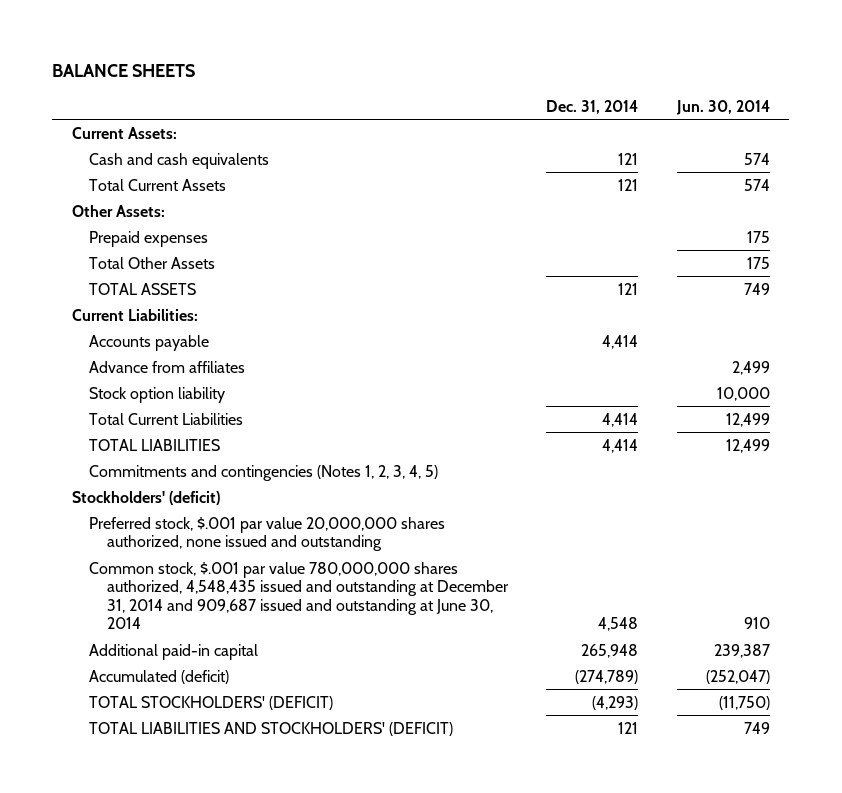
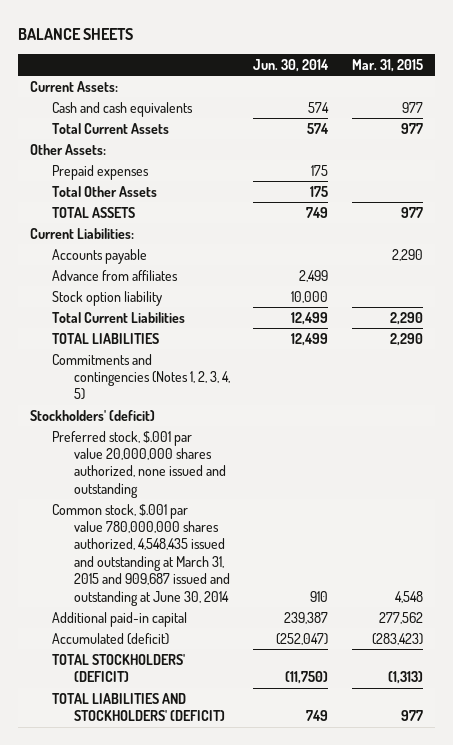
- | Dec. 31, 2014 | Jun. 30, 2014
+ | Jun. 30, 2014 | Mar. 31, 2015
- Common stock, $.001 par value 780,000,000 shares authorized, 4,548,435 issued and outstanding at December 31, 2014 and 909,687 issued and outstanding at June 30, 2014 | 4,548 | 910
+ Common stock, $.001 par value 780,000,000 shares authorized, 4,548,435 issued and outstanding at March 31, 2015 and 909,687 issued and outstanding at June 30, 2014 | 910 | 4,548

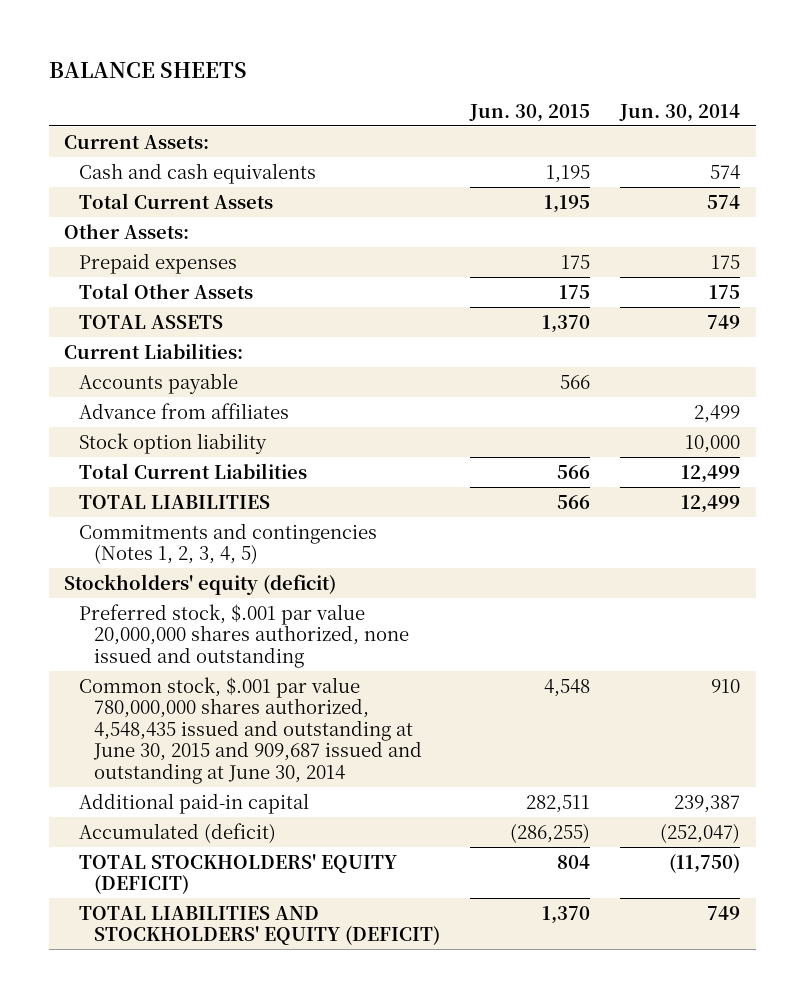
- | Jun. 30, 2014 | Mar. 31, 2015
+ | Jun. 30, 2015 | Jun. 30, 2014
- Stockholders' (deficit)
+ Stockholders' equity (deficit)
- Common stock, $.001 par value 780,000,000 shares authorized, 4,548,435 issued and outstanding at March 31, 2015 and 909,687 issued and outstanding at June 30, 2014 | 910 | 4,548
+ Common stock, $.001 par value 780,000,000 shares authorized, 4,548,435 issued and outstanding at June 30, 2015 and 909,687 issued and outstanding at June 30, 2014 | 4,548 | 910
- TOTAL STOCKHOLDERS' (DEFICIT) | (11,750) | (1,313)
- TOTAL LIABILITIES AND STOCKHOLDERS' (DEFICIT) | 749 | 977
+ TOTAL STOCKHOLDERS' EQUITY (DEFICIT) | 804 | (11,750)
+ TOTAL LIABILITIES AND STOCKHOLDERS' EQUITY (DEFICIT) | 1,370 | 749

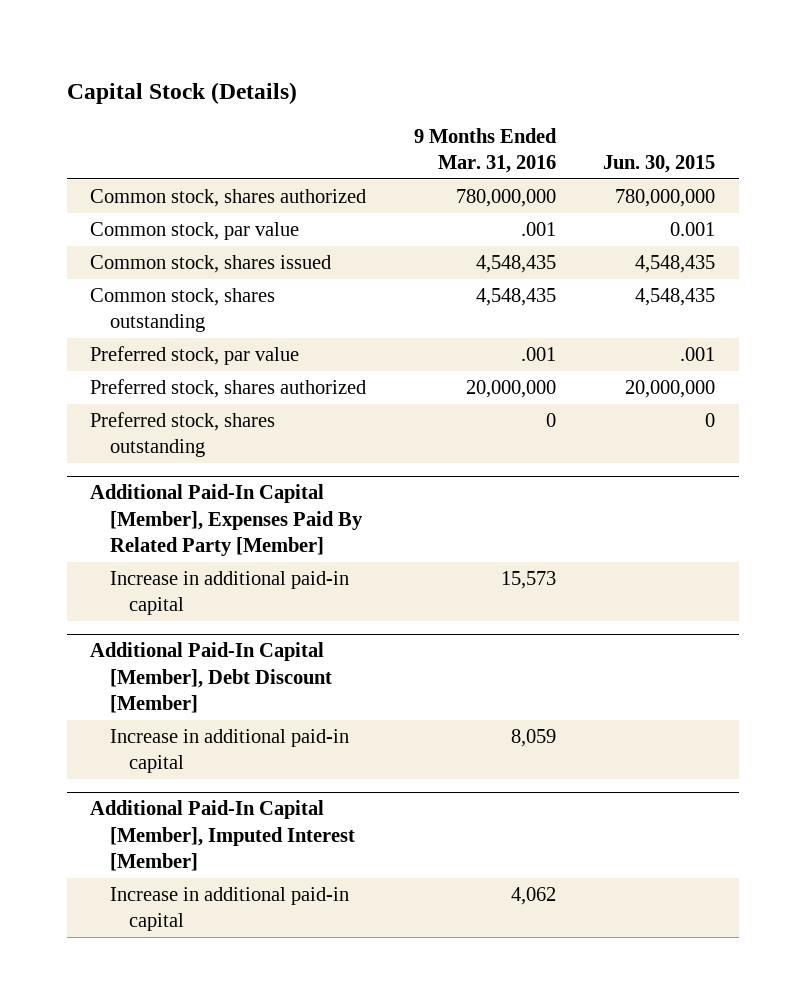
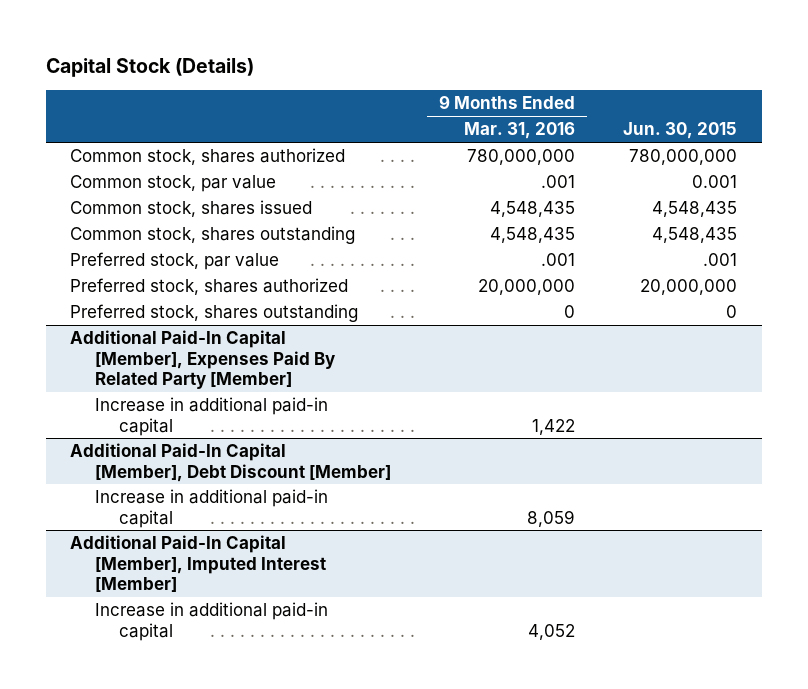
@ Additional Paid-In Capital [Member], Expenses Paid By Related Party [Member]
- Increase in additional paid-in capital | 15,573 |
+ Increase in additional paid-in capital | 1,422 |
@ Additional Paid-In Capital [Member], Imputed Interest [Member]
- Increase in additional paid-in capital | 4,062 |
+ Increase in additional paid-in capital | 4,052 |

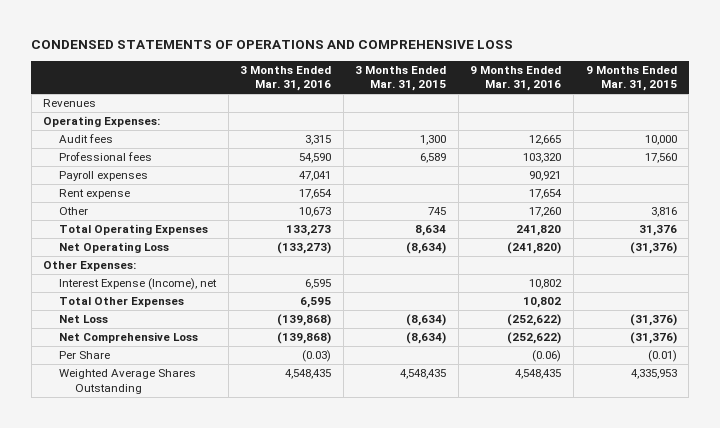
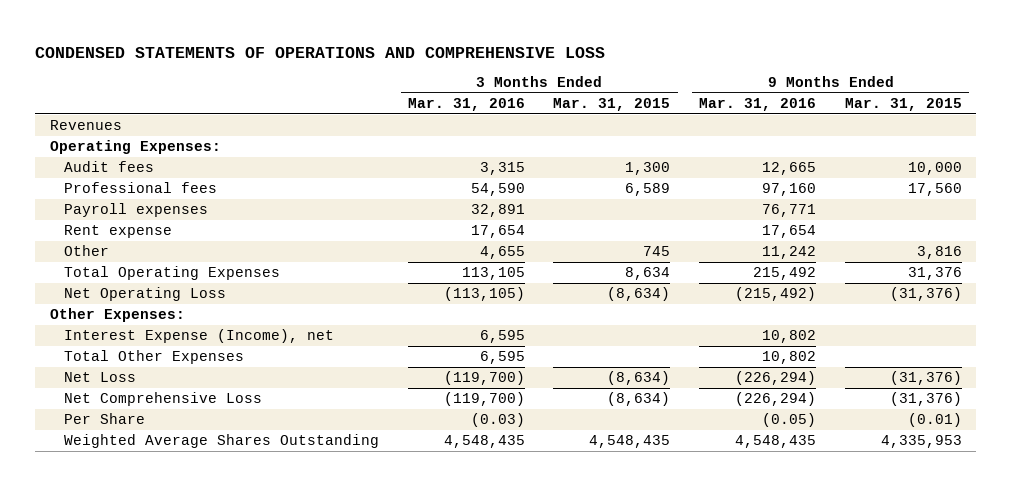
- Professional fees | 54,590 | 6,589 | 103,320 | 17,560
- Payroll expenses | 47,041 | | 90,921 |
+ Professional fees | 54,590 | 6,589 | 97,160 | 17,560
+ Payroll expenses | 32,891 | | 76,771 |
- Other | 10,673 | 745 | 17,260 | 3,816
- Total Operating Expenses | 133,273 | 8,634 | 241,820 | 31,376
- Net Operating Loss | (133,273) | (8,634) | (241,820) | (31,376)
+ Other | 4,655 | 745 | 11,242 | 3,816
+ Total Operating Expenses | 113,105 | 8,634 | 215,492 | 31,376
+ Net Operating Loss | (113,105) | (8,634) | (215,492) | (31,376)
- Net Loss | (139,868) | (8,634) | (252,622) | (31,376)
- Net Comprehensive Loss | (139,868) | (8,634) | (252,622) | (31,376)
- Per Share | (0.03) | | (0.06) | (0.01)
+ Net Loss | (119,700) | (8,634) | (226,294) | (31,376)
+ Net Comprehensive Loss | (119,700) | (8,634) | (226,294) | (31,376)
+ Per Share | (0.03) | | (0.05) | (0.01)

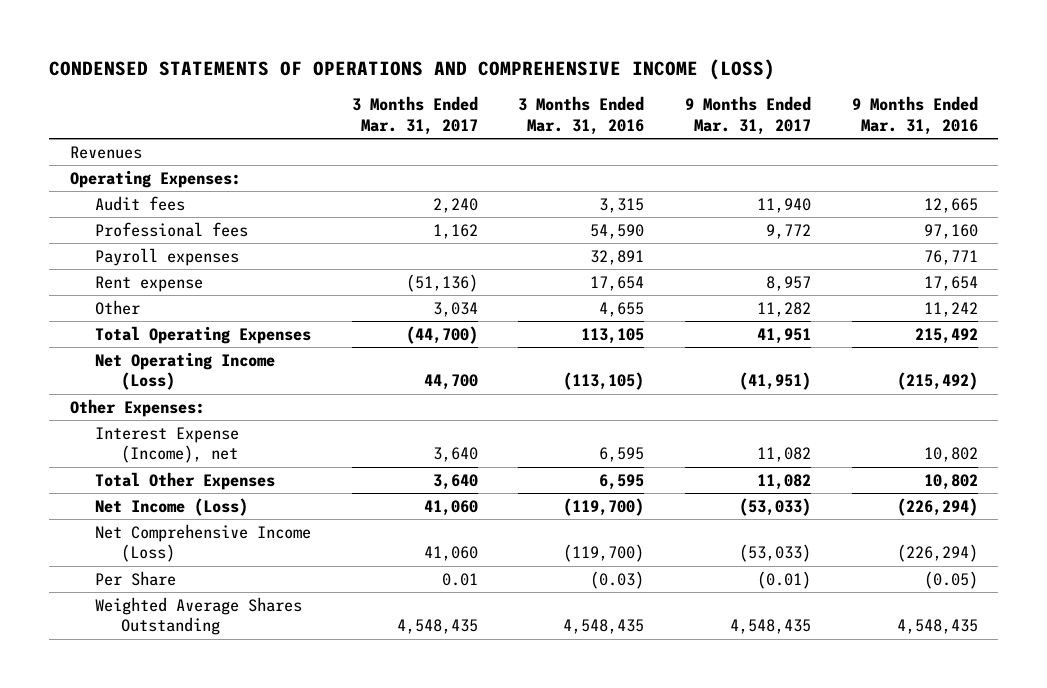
- CONDENSED STATEMENTS OF OPERATIONS AND COMPREHENSIVE LOSS
+ CONDENSED STATEMENTS OF OPERATIONS AND COMPREHENSIVE INCOME (LOSS)
- | 3 Months Ended Mar. 31, 2016 | 3 Months Ended Mar. 31, 2015 | 9 Months Ended Mar. 31, 2016 | 9 Months Ended Mar. 31, 2015
+ | 3 Months Ended Mar. 31, 2017 | 3 Months Ended Mar. 31, 2016 | 9 Months Ended Mar. 31, 2017 | 9 Months Ended Mar. 31, 2016
- Net Operating Loss | (113,105) | (8,634) | (215,492) | (31,376)
+ Net Operating Income (Loss) | 44,700 | (113,105) | (41,951) | (215,492)
- Net Loss | (119,700) | (8,634) | (226,294) | (31,376)
- Net Comprehensive Loss | (119,700) | (8,634) | (226,294) | (31,376)
+ Net Income (Loss) | 41,060 | (119,700) | (53,033) | (226,294)
+ Net Comprehensive Income (Loss) | 41,060 | (119,700) | (53,033) | (226,294)

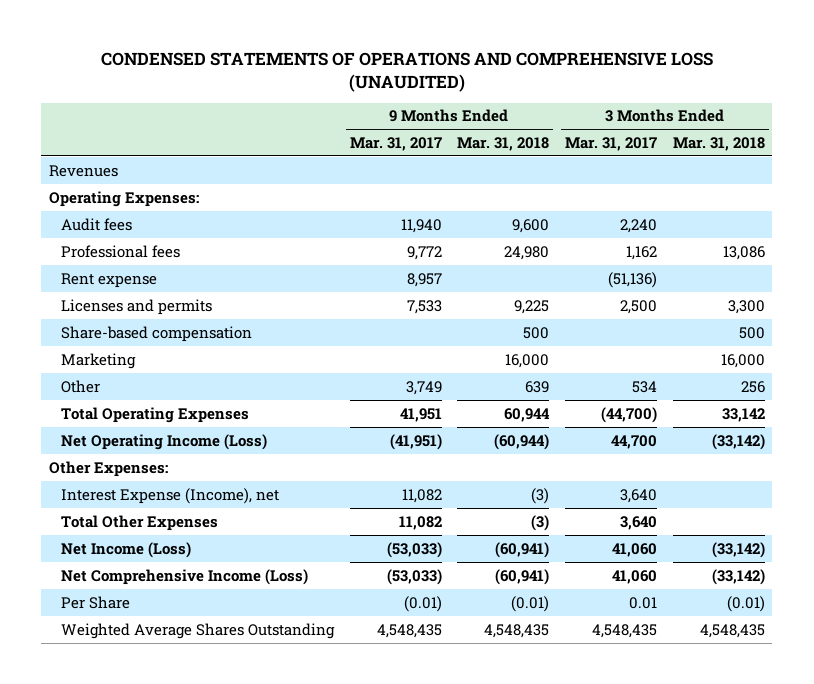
- CONDENSED STATEMENTS OF OPERATIONS AND COMPREHENSIVE INCOME (LOSS)
+ CONDENSED STATEMENTS OF OPERATIONS AND COMPREHENSIVE LOSS (UNAUDITED)
- | 3 Months Ended Mar. 31, 2017 | 3 Months Ended Mar. 31, 2016 | 9 Months Ended Mar. 31, 2017 | 9 Months Ended Mar. 31, 2016
+ | 9 Months Ended Mar. 31, 2017 | 9 Months Ended Mar. 31, 2018 | 3 Months Ended Mar. 31, 2017 | 3 Months Ended Mar. 31, 2018
- Payroll expenses | | 32,891 | | 76,771
- Other | 3,034 | 4,655 | 11,282 | 11,242
+ Licenses and permits | 7,533 | 9,225 | 2,500 | 3,300
+ Share-based compensation | | 500 | | 500
+ Marketing | | 16,000 | | 16,000
+ Other | 3,749 | 639 | 534 | 256

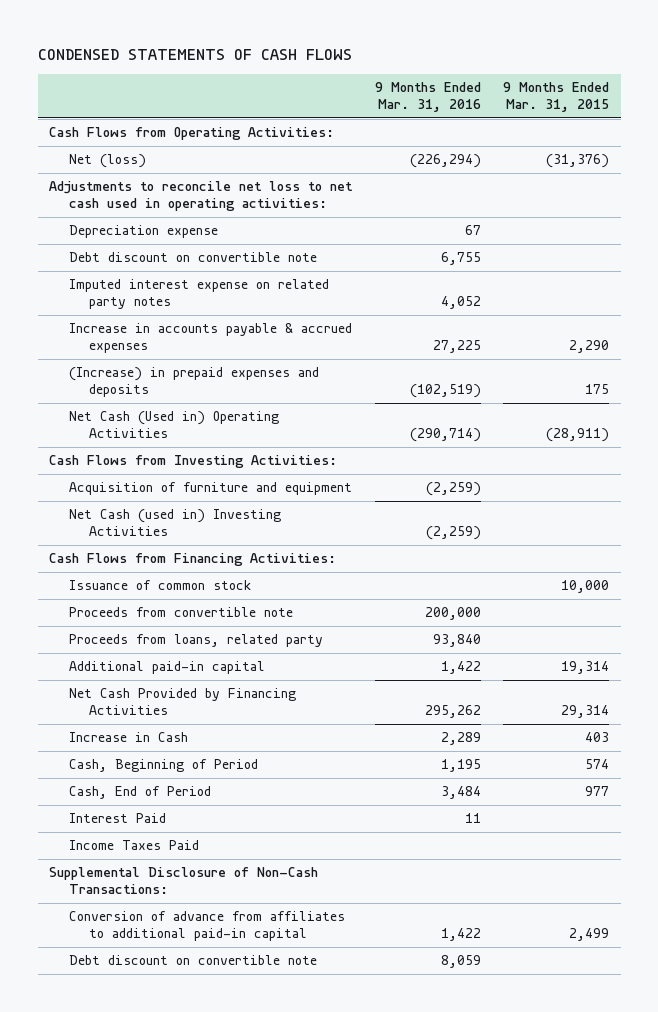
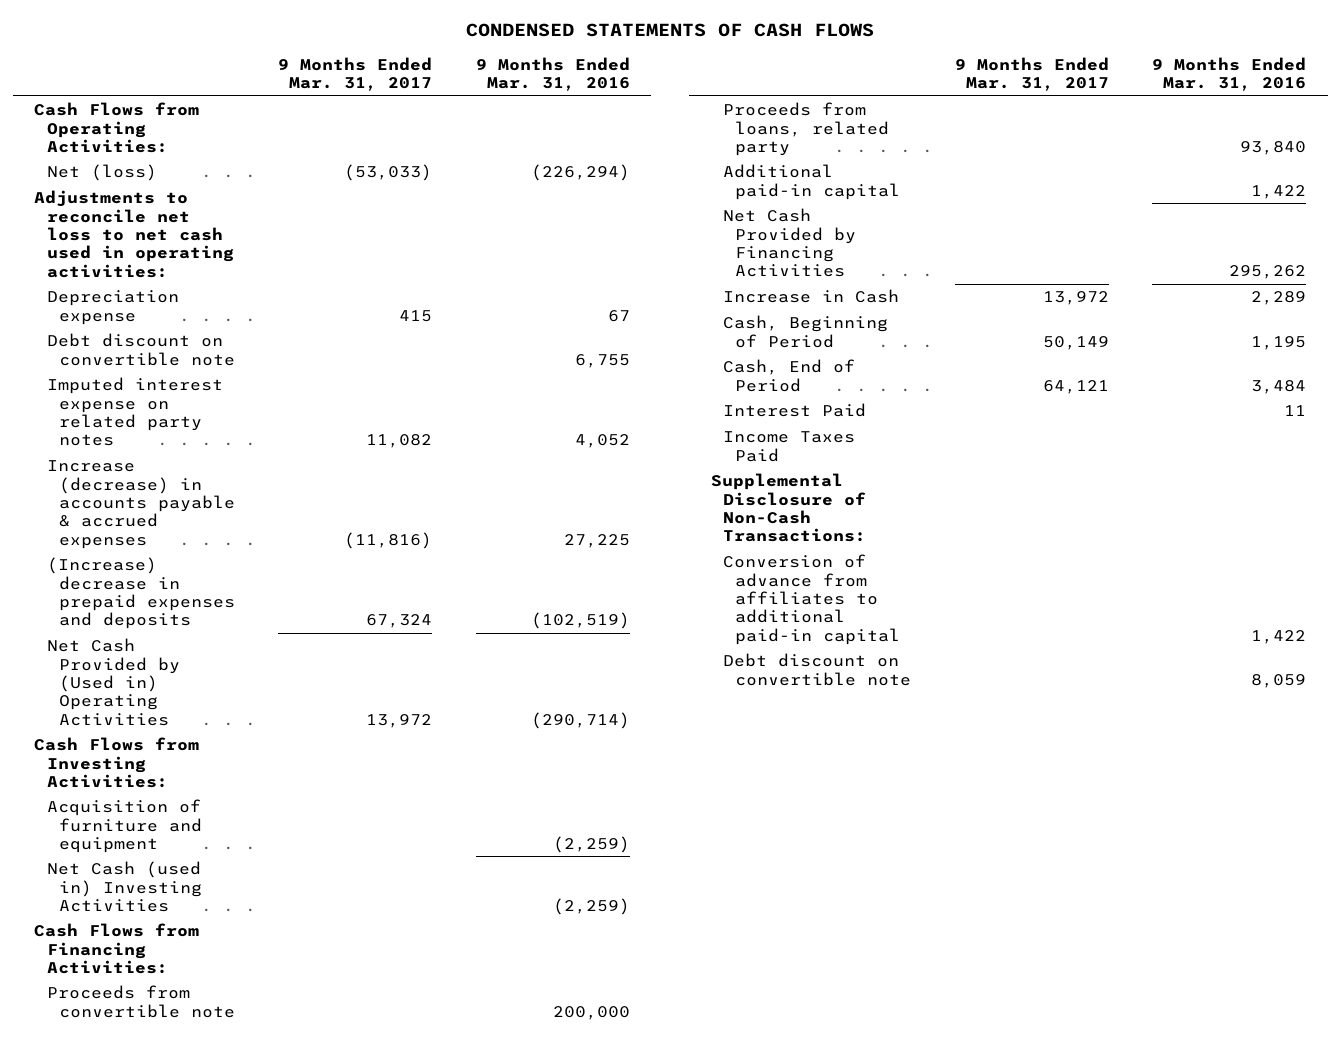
- | 9 Months Ended Mar. 31, 2016 | 9 Months Ended Mar. 31, 2015
+ | 9 Months Ended Mar. 31, 2017 | 9 Months Ended Mar. 31, 2016
- Increase in accounts payable & accrued expenses | 27,225 | 2,290
- (Increase) in prepaid expenses and deposits | (102,519) | 175
- Net Cash (Used in) Operating Activities | (290,714) | (28,911)
+ Increase (decrease) in accounts payable & accrued expenses | (11,816) | 27,225
+ (Increase) decrease in prepaid expenses and deposits | 67,324 | (102,519)
+ Net Cash Provided by (Used in) Operating Activities | 13,972 | (290,714)
- Issuance of common stock | | 10,000

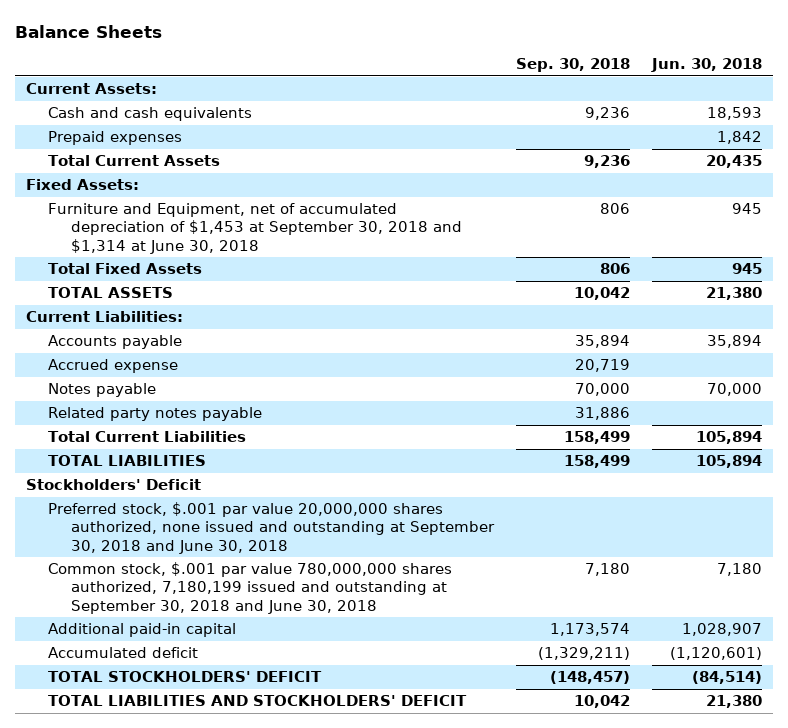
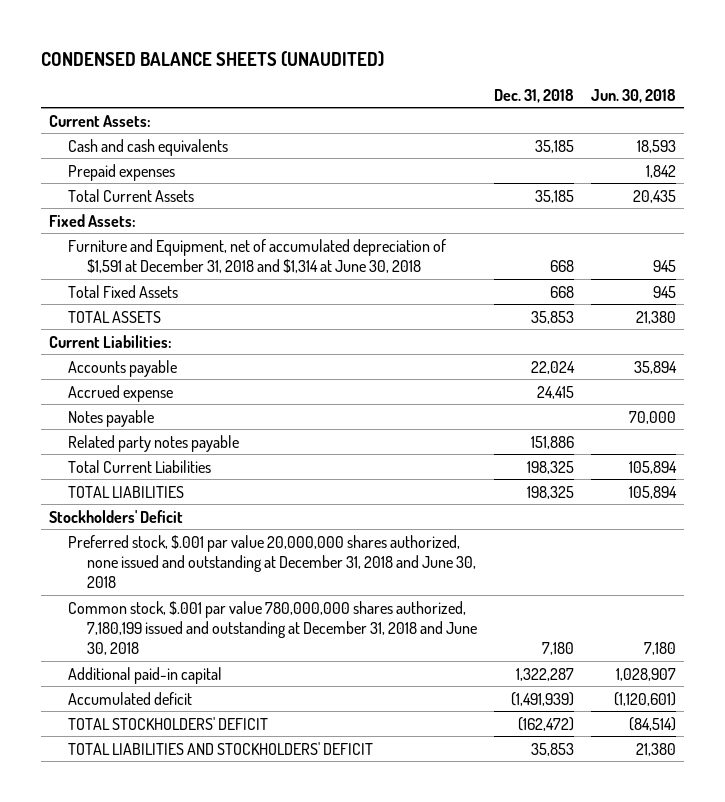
- Balance Sheets
+ CONDENSED BALANCE SHEETS (UNAUDITED)
- | Sep. 30, 2018 | Jun. 30, 2018
+ | Dec. 31, 2018 | Jun. 30, 2018
- Furniture and Equipment, net of accumulated depreciation of $1,453 at September 30, 2018 and $1,314 at June 30, 2018 | 806 | 945
+ Furniture and Equipment, net of accumulated depreciation of $1,591 at December 31, 2018 and $1,314 at June 30, 2018 | 668 | 945
- Preferred stock, $.001 par value 20,000,000 shares authorized, none issued and outstanding at September 30, 2018 and June 30, 2018
- Common stock, $.001 par value 780,000,000 shares authorized, 7,180,199 issued and outstanding at September 30, 2018 and June 30, 2018 | 7,180 | 7,180
+ Preferred stock, $.001 par value 20,000,000 shares authorized, none issued and outstanding at December 31, 2018 and June 30, 2018
+ Common stock, $.001 par value 780,000,000 shares authorized, 7,180,199 issued and outstanding at December 31, 2018 and June 30, 2018 | 7,180 | 7,180

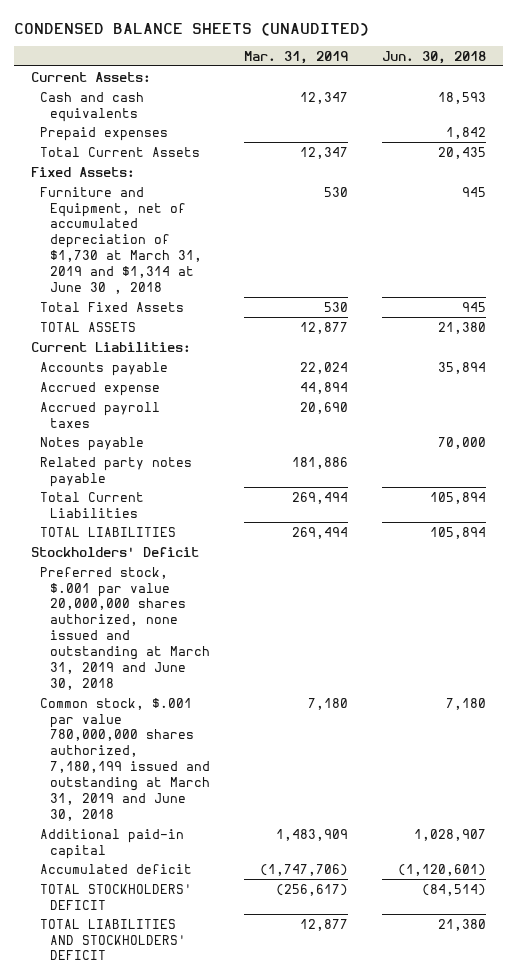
- | Dec. 31, 2018 | Jun. 30, 2018
+ | Mar. 31, 2019 | Jun. 30, 2018
- Furniture and Equipment, net of accumulated depreciation of $1,591 at December 31, 2018 and $1,314 at June 30, 2018 | 668 | 945
+ Furniture and Equipment, net of accumulated depreciation of $1,730 at March 31, 2019 and $1,314 at June 30 , 2018 | 530 | 945
+ Accrued payroll taxes | 20,690 |
- Preferred stock, $.001 par value 20,000,000 shares authorized, none issued and outstanding at December 31, 2018 and June 30, 2018
- Common stock, $.001 par value 780,000,000 shares authorized, 7,180,199 issued and outstanding at December 31, 2018 and June 30, 2018 | 7,180 | 7,180
+ Preferred stock, $.001 par value 20,000,000 shares authorized, none issued and outstanding at March 31, 2019 and June 30, 2018
+ Common stock, $.001 par value 780,000,000 shares authorized, 7,180,199 issued and outstanding at March 31, 2019 and June 30, 2018 | 7,180 | 7,180

